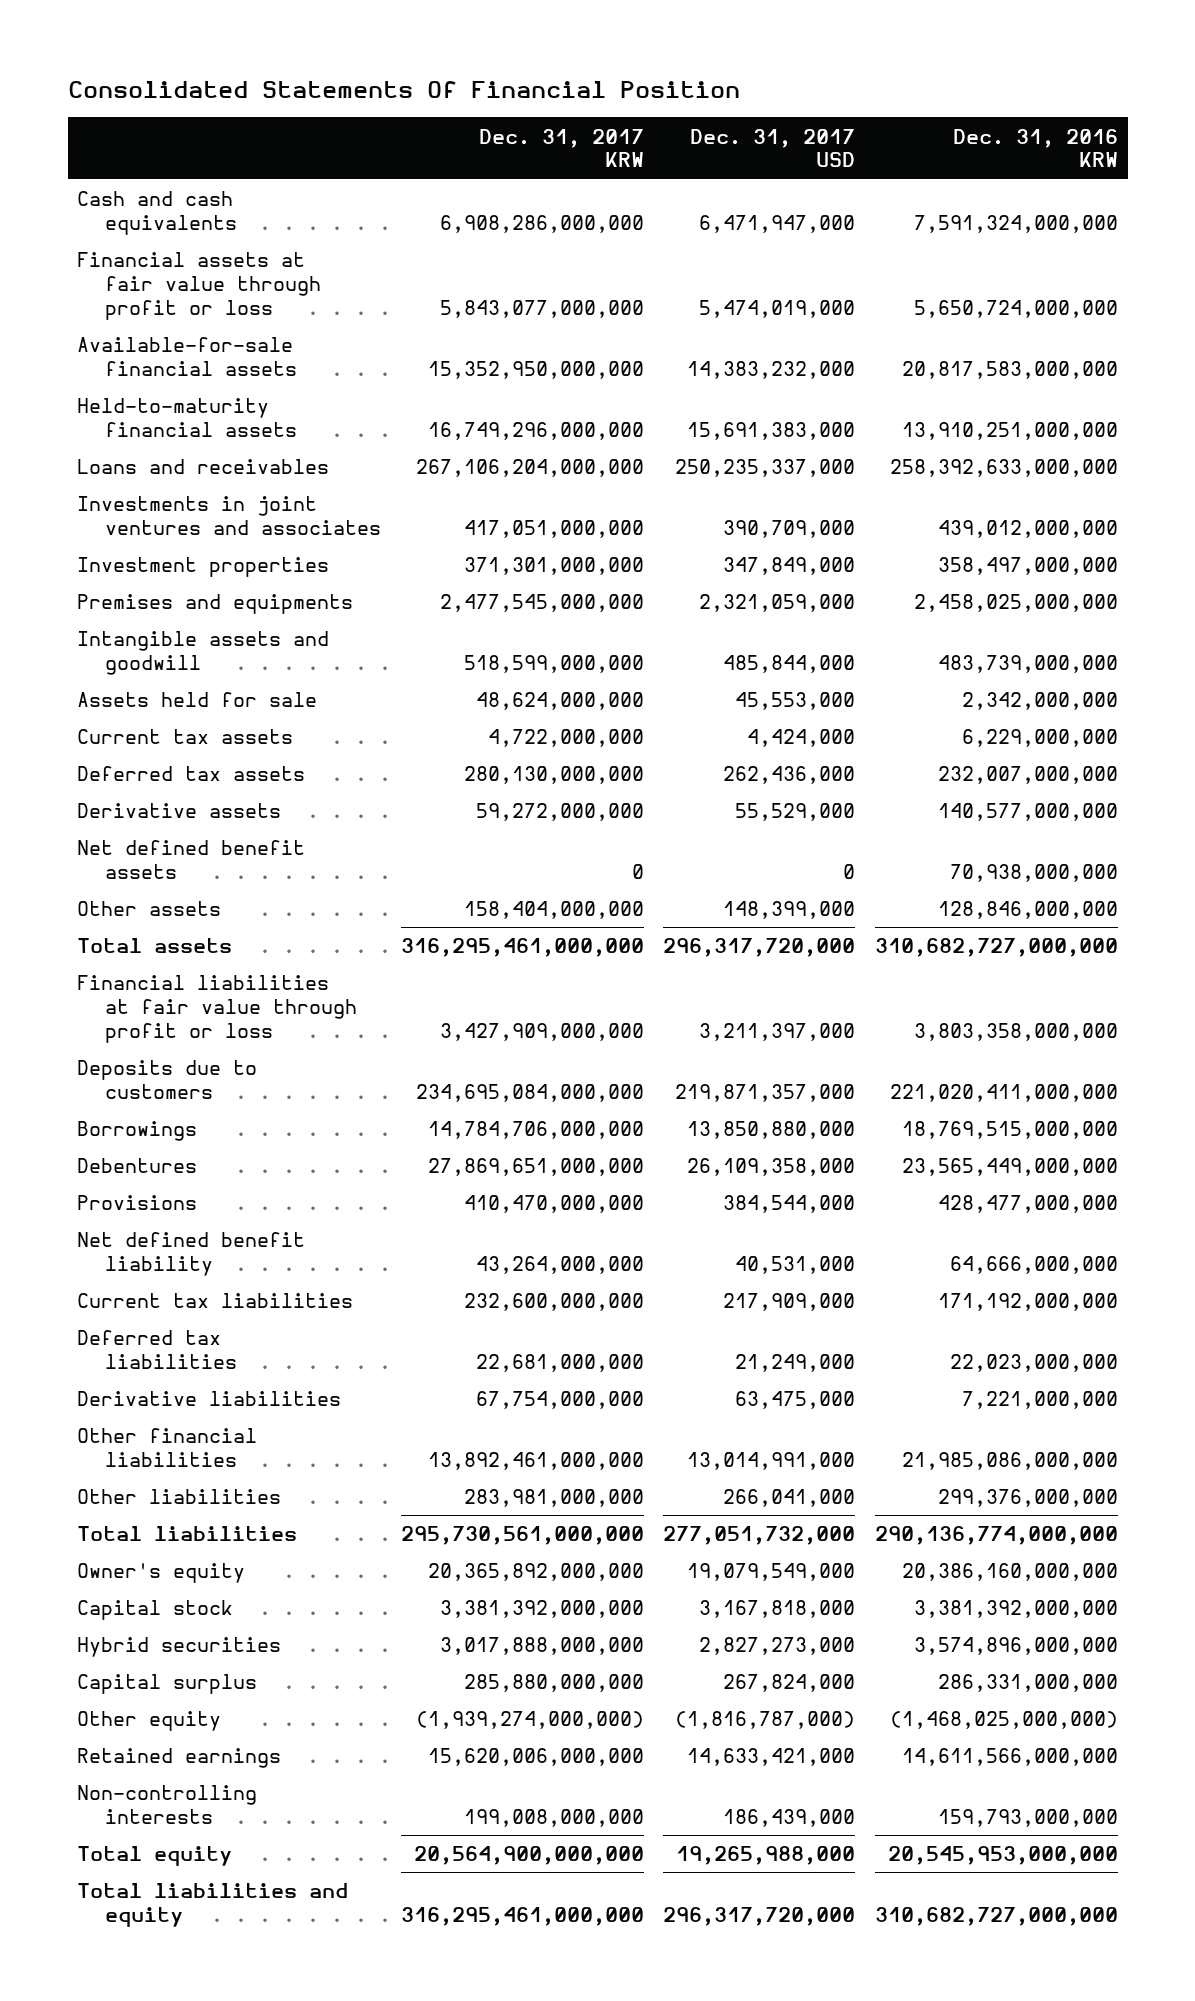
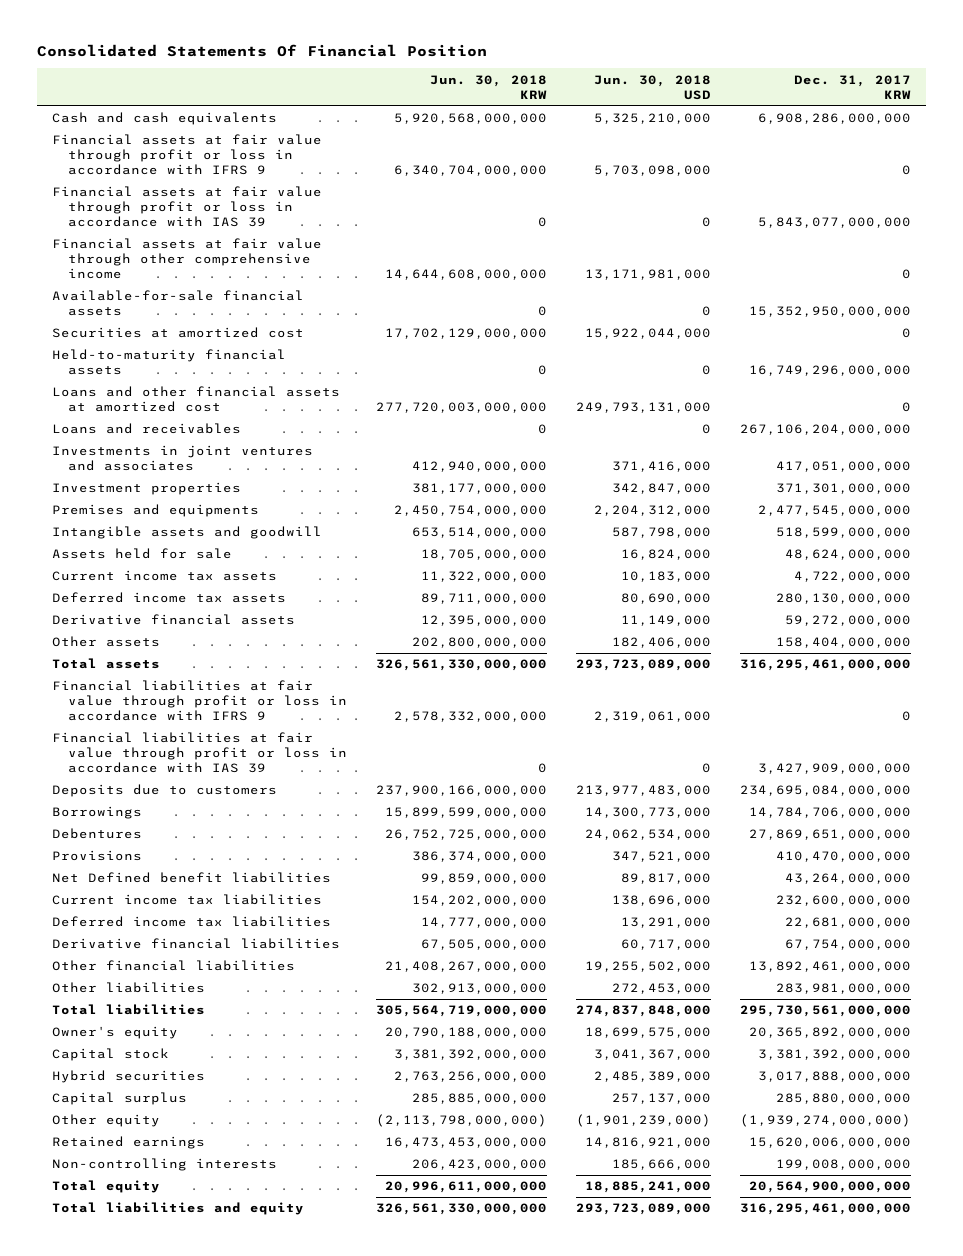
- | Dec. 31, 2017 KRW | Dec. 31, 2017 USD | Dec. 31, 2016 KRW
+ | Jun. 30, 2018 KRW | Jun. 30, 2018 USD | Dec. 31, 2017 KRW
- Financial assets at fair value through profit or loss | 5,843,077,000,000 | 5,474,019,000 | 5,650,724,000,000
+ Financial assets at fair value through profit or loss in accordance with IFRS 9 | 6,340,704,000,000 | 5,703,098,000 | 0
+ Financial assets at fair value through profit or loss in accordance with IAS 39 | 0 | 0 | 5,843,077,000,000
+ Financial assets at fair value through other comprehensive income | 14,644,608,000,000 | 13,171,981,000 | 0
+ Securities at amortized cost | 17,702,129,000,000 | 15,922,044,000 | 0
+ Loans and other financial assets at amortized cost | 277,720,003,000,000 | 249,793,131,000 | 0
- Current tax assets | 4,722,000,000 | 4,424,000 | 6,229,000,000
- Deferred tax assets | 280,130,000,000 | 262,436,000 | 232,007,000,000
- Derivative assets | 59,272,000,000 | 55,529,000 | 140,577,000,000
- Net defined benefit assets | 0 | 0 | 70,938,000,000
+ Current income tax assets | 11,322,000,000 | 10,183,000 | 4,722,000,000
+ Deferred income tax assets | 89,711,000,000 | 80,690,000 | 280,130,000,000
+ Derivative financial assets | 12,395,000,000 | 11,149,000 | 59,272,000,000
- Financial liabilities at fair value through profit or loss | 3,427,909,000,000 | 3,211,397,000 | 3,803,358,000,000
+ Financial liabilities at fair value through profit or loss in accordance with IFRS 9 | 2,578,332,000,000 | 2,319,061,000 | 0
+ Financial liabilities at fair value through profit or loss in accordance with IAS 39 | 0 | 0 | 3,427,909,000,000
- Net defined benefit liability | 43,264,000,000 | 40,531,000 | 64,666,000,000
- Current tax liabilities | 232,600,000,000 | 217,909,000 | 171,192,000,000
- Deferred tax liabilities | 22,681,000,000 | 21,249,000 | 22,023,000,000
- Derivative liabilities | 67,754,000,000 | 63,475,000 | 7,221,000,000
+ Net Defined benefit liabilities | 99,859,000,000 | 89,817,000 | 43,264,000,000
+ Current income tax liabilities | 154,202,000,000 | 138,696,000 | 232,600,000,000
+ Deferred income tax liabilities | 14,777,000,000 | 13,291,000 | 22,681,000,000
+ Derivative financial liabilities | 67,505,000,000 | 60,717,000 | 67,754,000,000

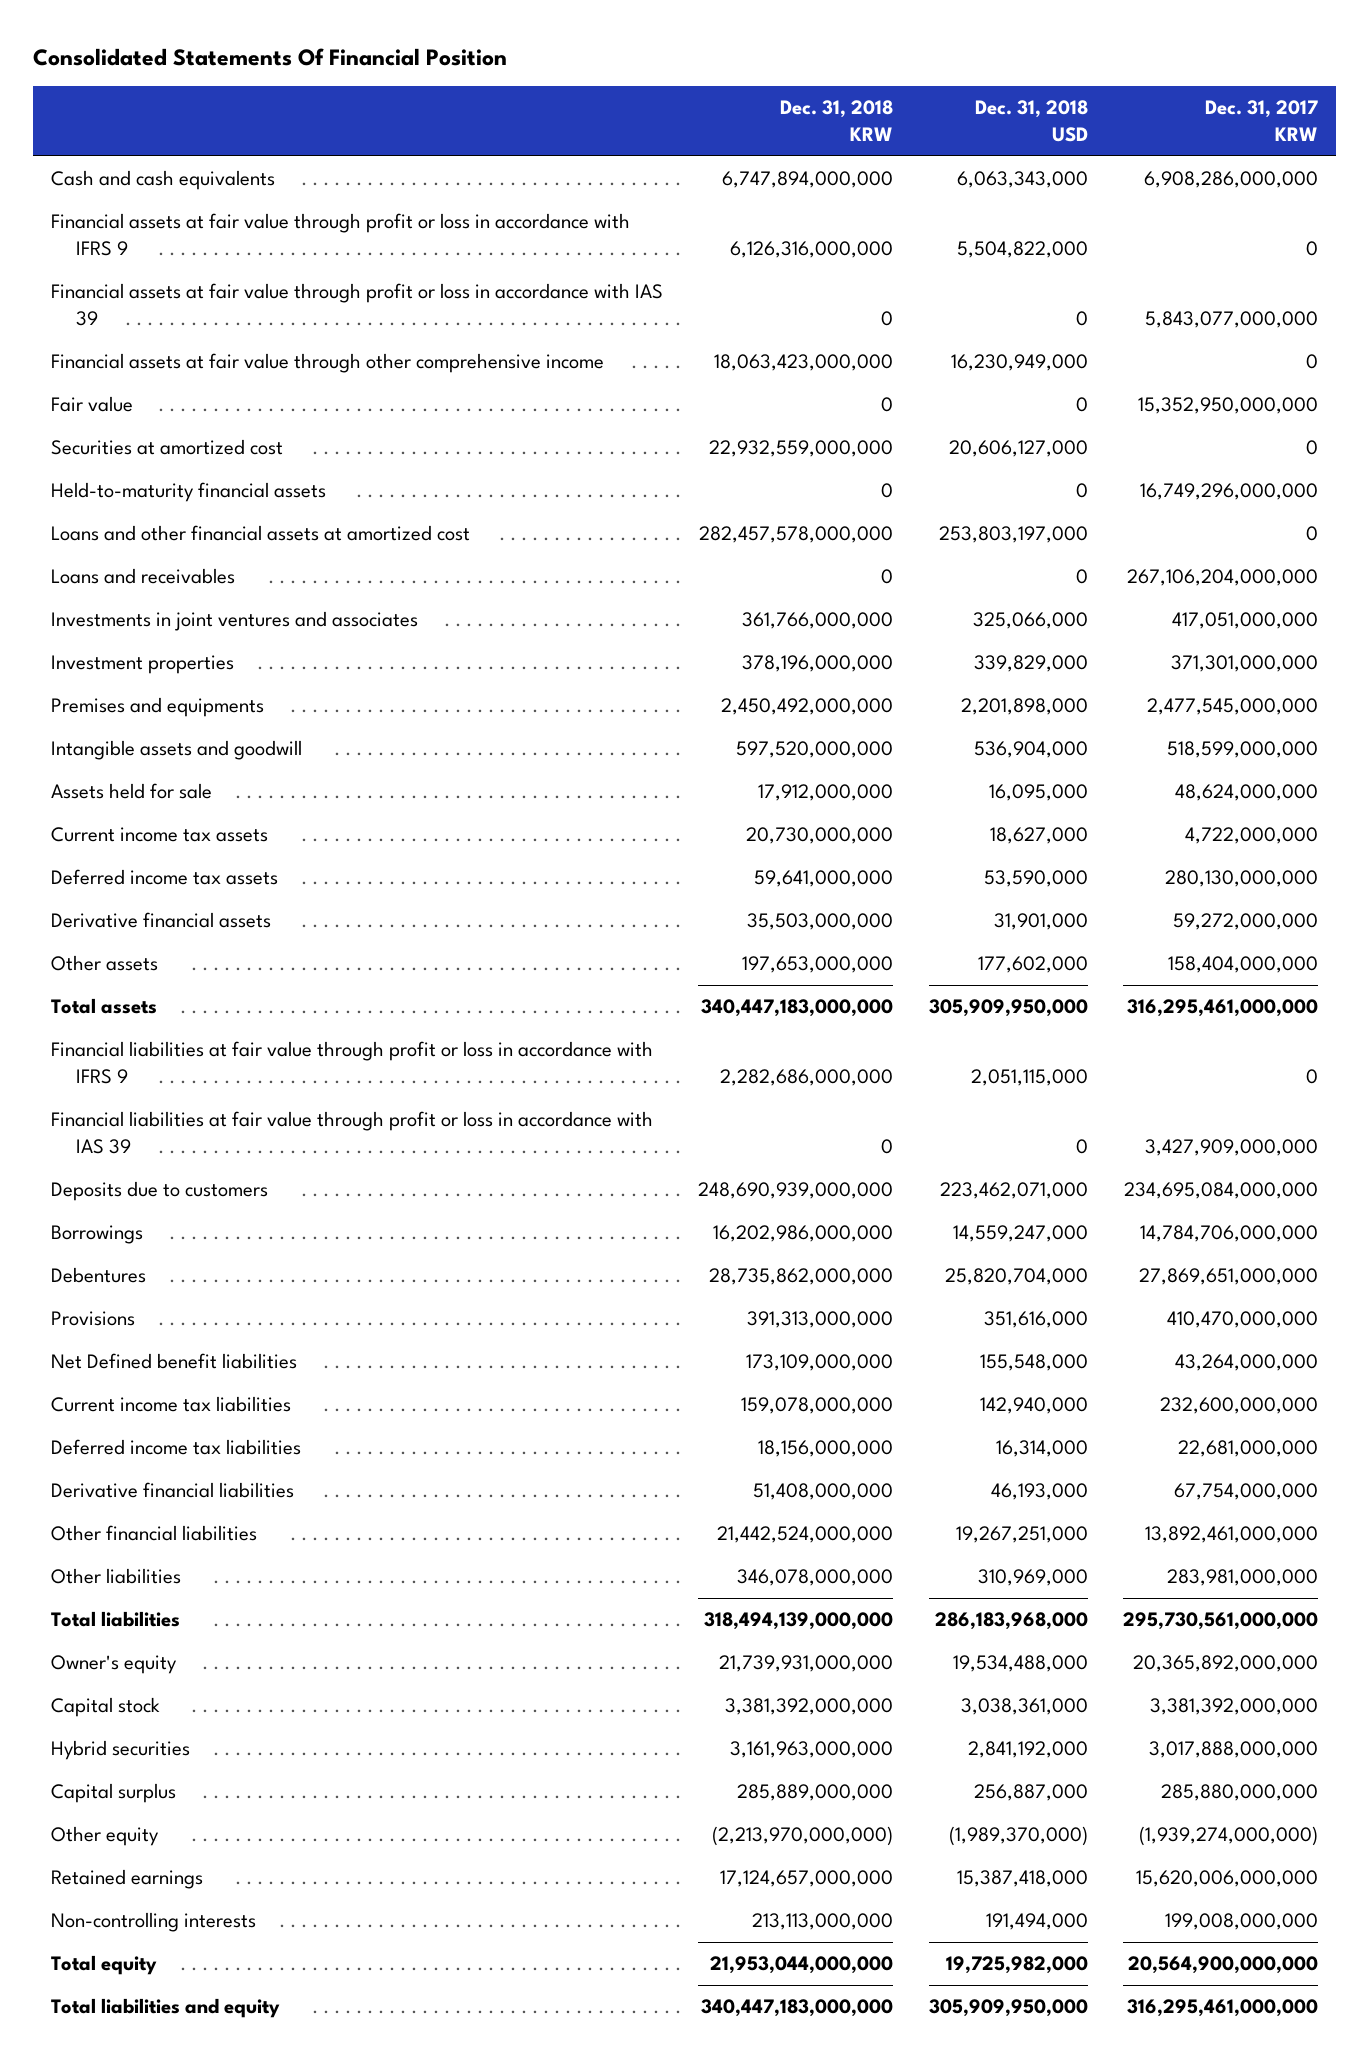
- | Jun. 30, 2018 KRW | Jun. 30, 2018 USD | Dec. 31, 2017 KRW
+ | Dec. 31, 2018 KRW | Dec. 31, 2018 USD | Dec. 31, 2017 KRW
- Available-for-sale financial assets | 0 | 0 | 15,352,950,000,000
+ Fair value | 0 | 0 | 15,352,950,000,000

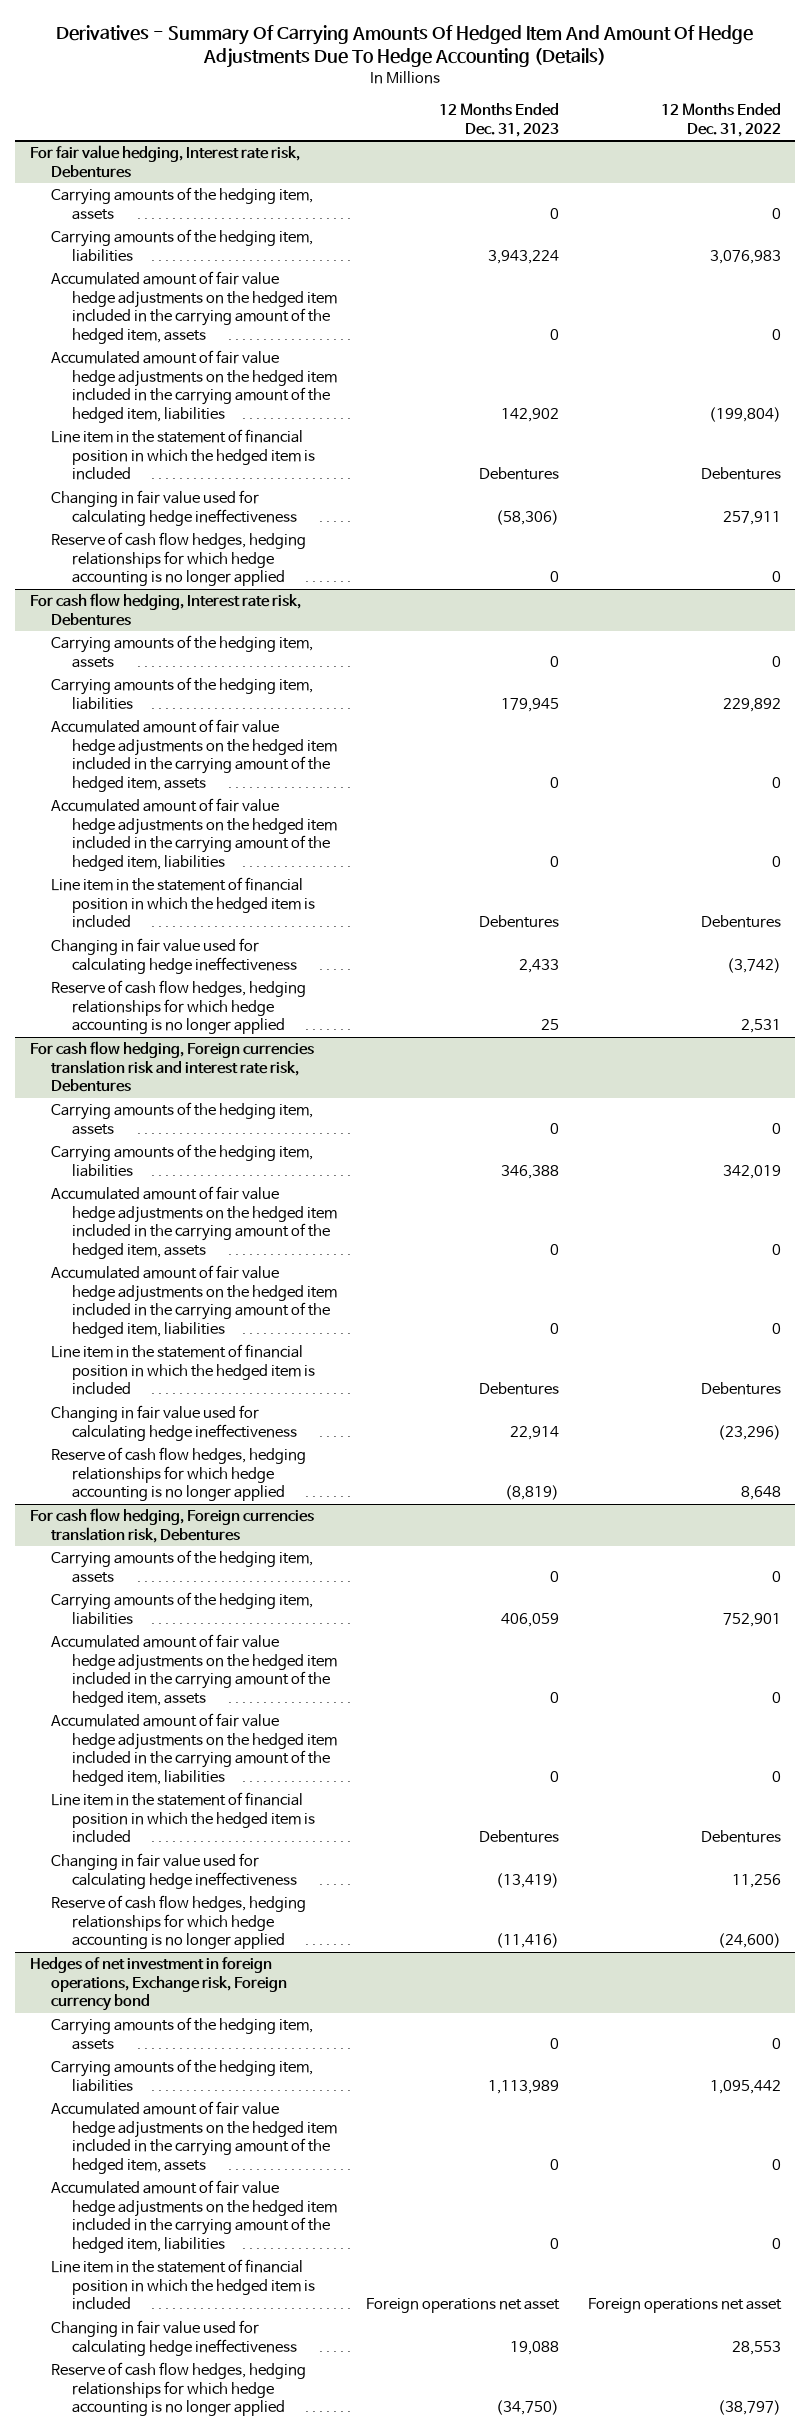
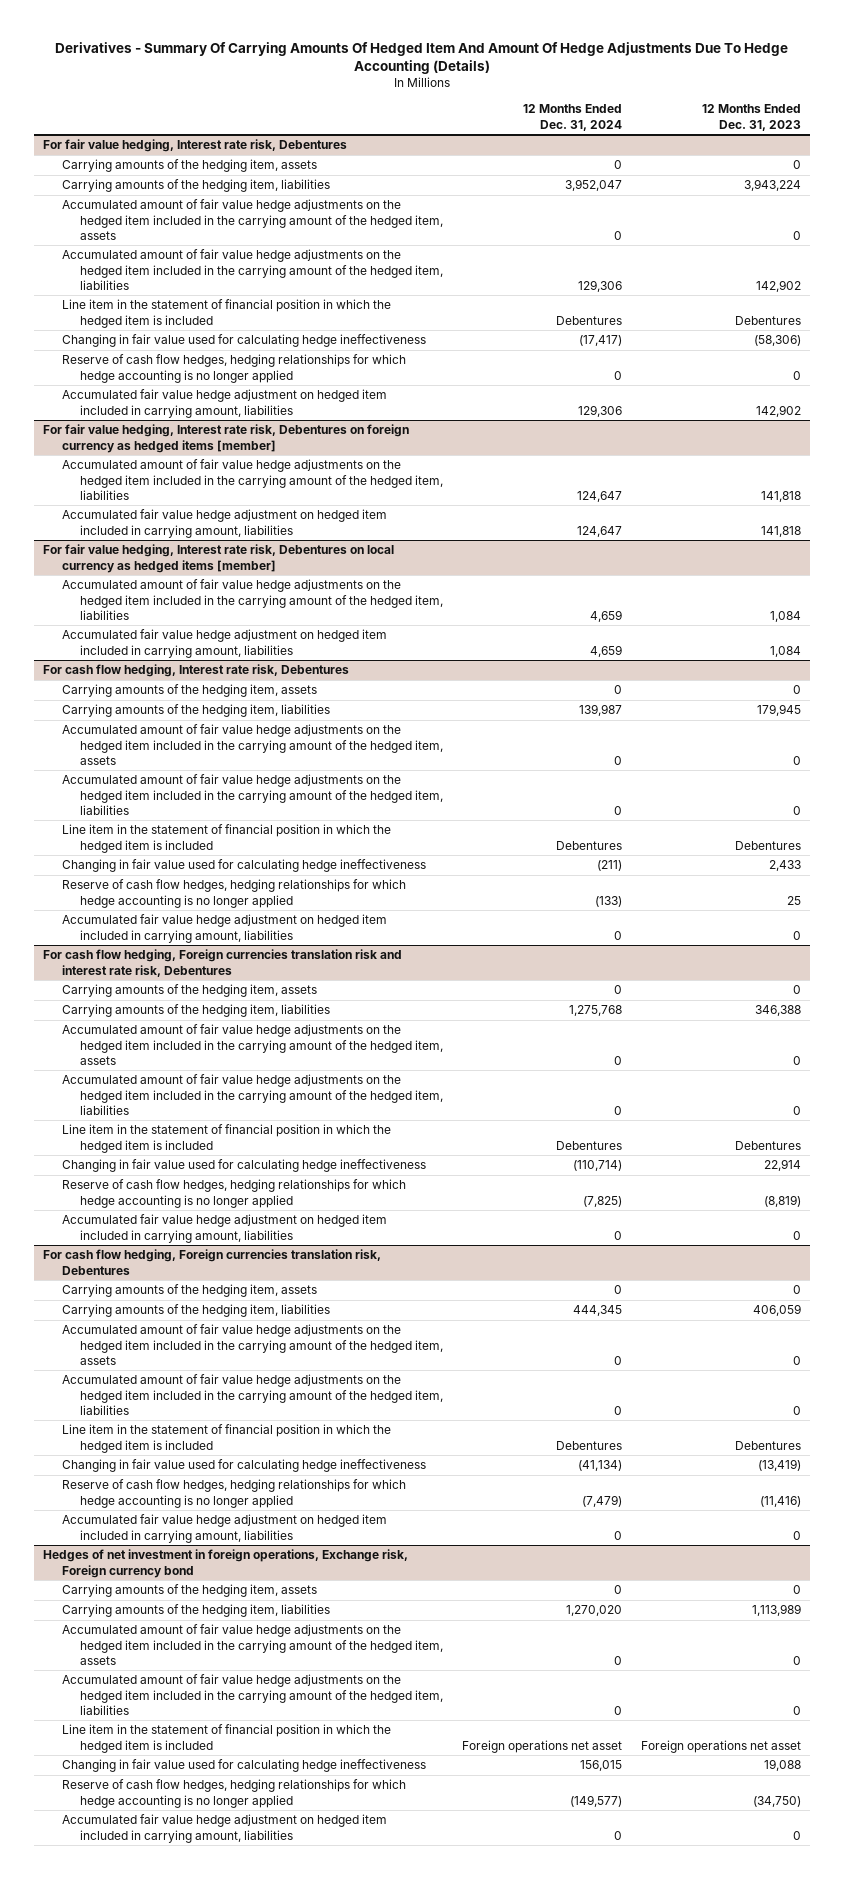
- | 12 Months Ended Dec. 31, 2023 | 12 Months Ended Dec. 31, 2022
+ | 12 Months Ended Dec. 31, 2024 | 12 Months Ended Dec. 31, 2023
@ For fair value hedging, Interest rate risk, Debentures
+ Accumulated fair value hedge adjustment on hedged item included in carrying amount, liabilities | 129,306 | 142,902
+ For fair value hedging, Interest rate risk, Debentures on foreign currency as hedged items [member]
+ Accumulated amount of fair value hedge adjustments on the hedged item included in the carrying amount of the hedged item, liabilities | 124,647 | 141,818
+ Accumulated fair value hedge adjustment on hedged item included in carrying amount, liabilities | 124,647 | 141,818
+ For fair value hedging, Interest rate risk, Debentures on local currency as hedged items [member]
+ Accumulated amount of fair value hedge adjustments on the hedged item included in the carrying amount of the hedged item, liabilities | 4,659 | 1,084
+ Accumulated fair value hedge adjustment on hedged item included in carrying amount, liabilities | 4,659 | 1,084
@ For cash flow hedging, Interest rate risk, Debentures
+ Accumulated fair value hedge adjustment on hedged item included in carrying amount, liabilities | 0 | 0
@ For cash flow hedging, Foreign currencies translation risk and interest rate risk, Debentures
+ Accumulated fair value hedge adjustment on hedged item included in carrying amount, liabilities | 0 | 0
@ For cash flow hedging, Foreign currencies translation risk, Debentures
+ Accumulated fair value hedge adjustment on hedged item included in carrying amount, liabilities | 0 | 0
@ Hedges of net investment in foreign operations, Exchange risk, Foreign currency bond
+ Accumulated fair value hedge adjustment on hedged item included in carrying amount, liabilities | 0 | 0

